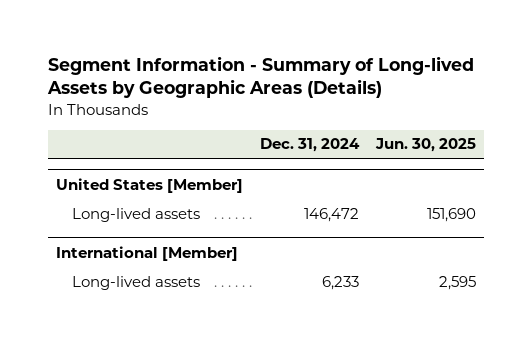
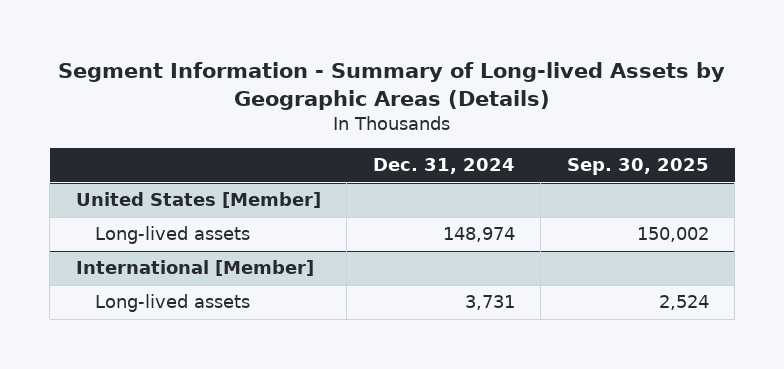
- | Dec. 31, 2024 | Jun. 30, 2025
+ | Dec. 31, 2024 | Sep. 30, 2025
@ United States [Member]
- Long-lived assets | 146,472 | 151,690
+ Long-lived assets | 148,974 | 150,002
@ International [Member]
- Long-lived assets | 6,233 | 2,595
+ Long-lived assets | 3,731 | 2,524

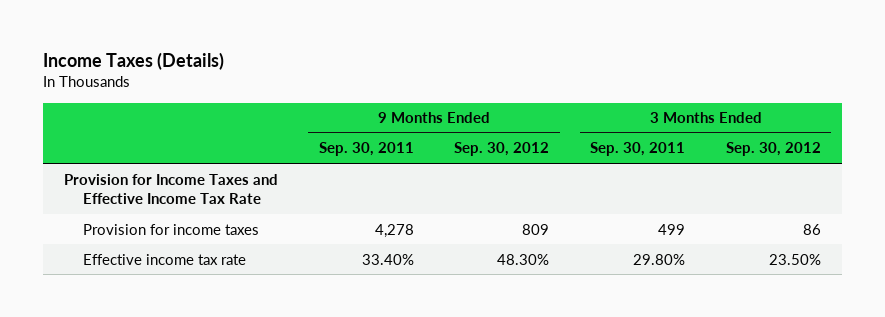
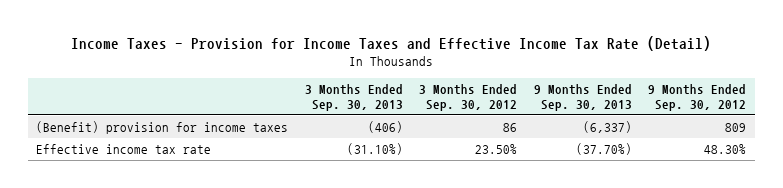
- Income Taxes (Details)
+ Income Taxes - Provision for Income Taxes and Effective Income Tax Rate (Detail)
- | 9 Months Ended Sep. 30, 2011 | 9 Months Ended Sep. 30, 2012 | 3 Months Ended Sep. 30, 2011 | 3 Months Ended Sep. 30, 2012
+ | 3 Months Ended Sep. 30, 2013 | 3 Months Ended Sep. 30, 2012 | 9 Months Ended Sep. 30, 2013 | 9 Months Ended Sep. 30, 2012
- Provision for Income Taxes and Effective Income Tax Rate
- Provision for income taxes | 4,278 | 809 | 499 | 86
+ (Benefit) provision for income taxes | (406) | 86 | (6,337) | 809

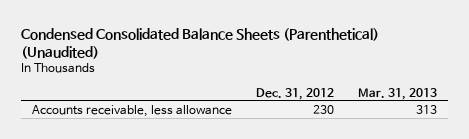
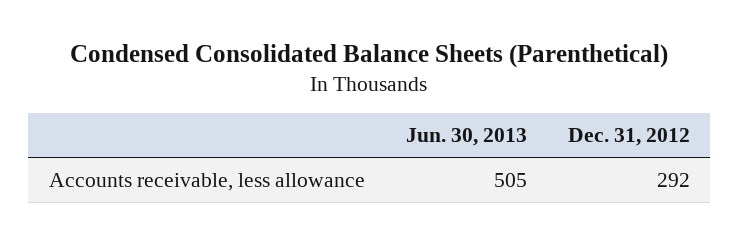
- Condensed Consolidated Balance Sheets (Parenthetical) (Unaudited)
+ Condensed Consolidated Balance Sheets (Parenthetical)
- | Dec. 31, 2012 | Mar. 31, 2013
+ | Jun. 30, 2013 | Dec. 31, 2012
- Accounts receivable, less allowance | 230 | 313
+ Accounts receivable, less allowance | 505 | 292

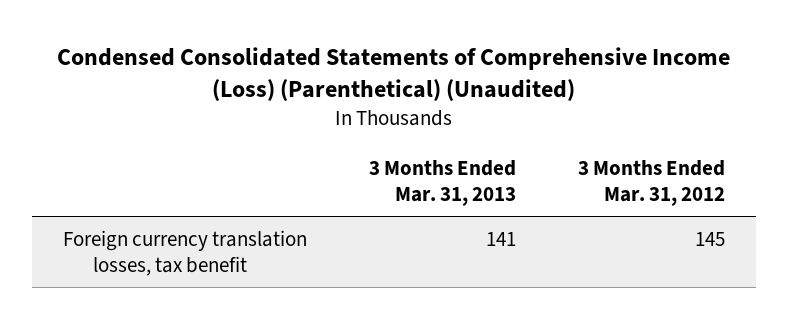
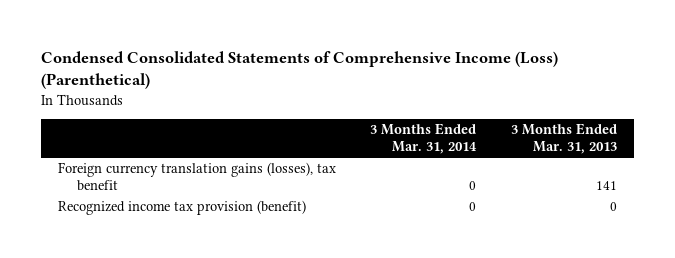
- Condensed Consolidated Statements of Comprehensive Income (Loss) (Parenthetical) (Unaudited)
+ Condensed Consolidated Statements of Comprehensive Income (Loss) (Parenthetical)
- | 3 Months Ended Mar. 31, 2013 | 3 Months Ended Mar. 31, 2012
+ | 3 Months Ended Mar. 31, 2014 | 3 Months Ended Mar. 31, 2013
- Foreign currency translation losses, tax benefit | 141 | 145
+ Foreign currency translation gains (losses), tax benefit | 0 | 141
+ Recognized income tax provision (benefit) | 0 | 0

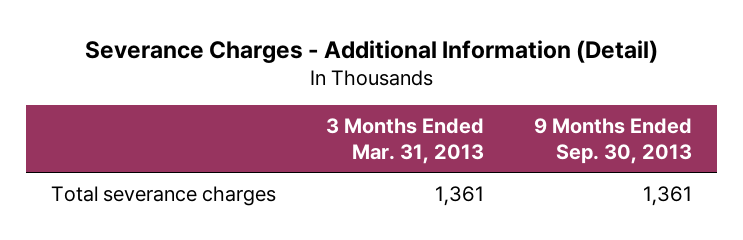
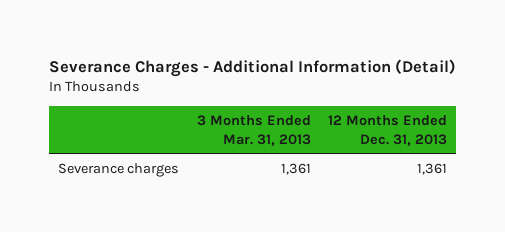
- | 3 Months Ended Mar. 31, 2013 | 9 Months Ended Sep. 30, 2013
+ | 3 Months Ended Mar. 31, 2013 | 12 Months Ended Dec. 31, 2013
- Total severance charges | 1,361 | 1,361
+ Severance charges | 1,361 | 1,361

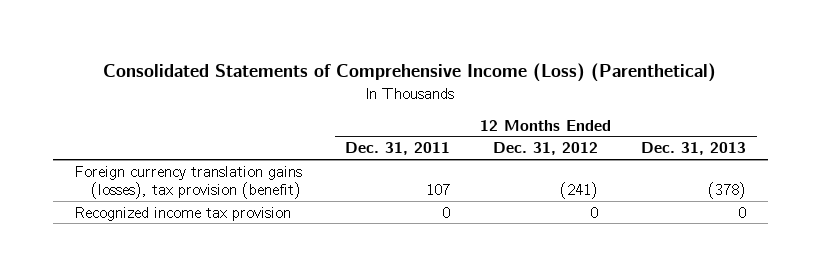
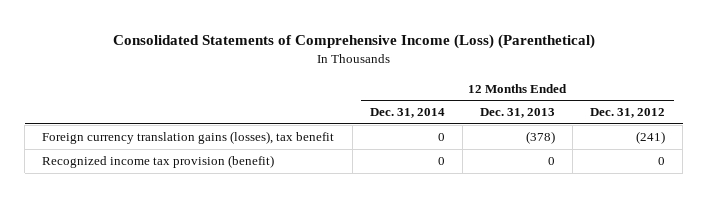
- | 12 Months Ended Dec. 31, 2011 | 12 Months Ended Dec. 31, 2012 | 12 Months Ended Dec. 31, 2013
+ | 12 Months Ended Dec. 31, 2014 | 12 Months Ended Dec. 31, 2013 | 12 Months Ended Dec. 31, 2012
- Foreign currency translation gains (losses), tax provision (benefit) | 107 | (241) | (378)
- Recognized income tax provision | 0 | 0 | 0
+ Foreign currency translation gains (losses), tax benefit | 0 | (378) | (241)
+ Recognized income tax provision (benefit) | 0 | 0 | 0

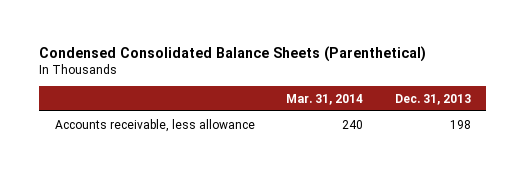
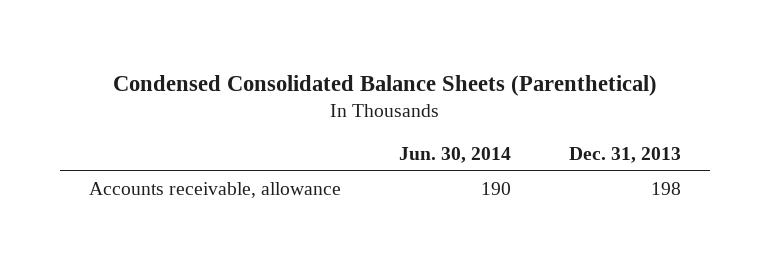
- | Mar. 31, 2014 | Dec. 31, 2013
+ | Jun. 30, 2014 | Dec. 31, 2013
- Accounts receivable, less allowance | 240 | 198
+ Accounts receivable, allowance | 190 | 198

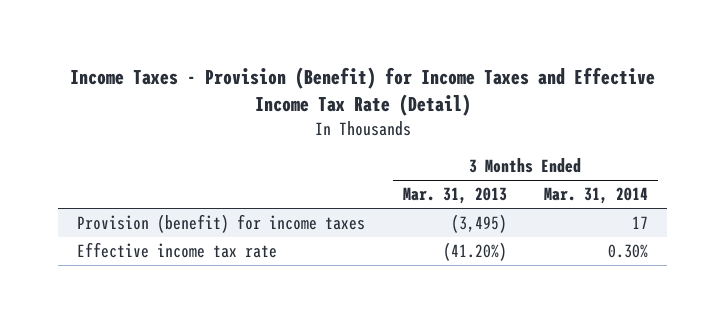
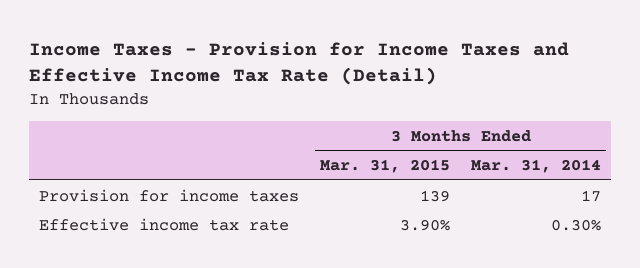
- Income Taxes - Provision (Benefit) for Income Taxes and Effective Income Tax Rate (Detail)
+ Income Taxes - Provision for Income Taxes and Effective Income Tax Rate (Detail)
- | 3 Months Ended Mar. 31, 2013 | 3 Months Ended Mar. 31, 2014
+ | 3 Months Ended Mar. 31, 2015 | 3 Months Ended Mar. 31, 2014
- Provision (benefit) for income taxes | (3,495) | 17
+ Provision for income taxes | 139 | 17

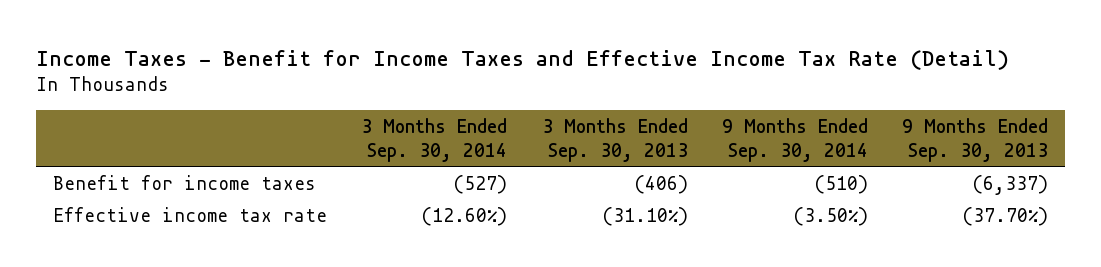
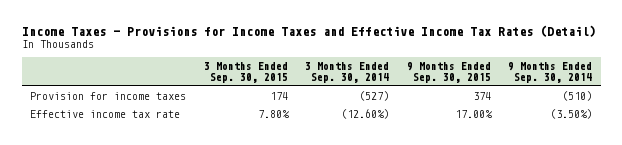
- Income Taxes - Benefit for Income Taxes and Effective Income Tax Rate (Detail)
+ Income Taxes - Provisions for Income Taxes and Effective Income Tax Rates (Detail)
- | 3 Months Ended Sep. 30, 2014 | 3 Months Ended Sep. 30, 2013 | 9 Months Ended Sep. 30, 2014 | 9 Months Ended Sep. 30, 2013
+ | 3 Months Ended Sep. 30, 2015 | 3 Months Ended Sep. 30, 2014 | 9 Months Ended Sep. 30, 2015 | 9 Months Ended Sep. 30, 2014
- Benefit for income taxes | (527) | (406) | (510) | (6,337)
+ Provision for income taxes | 174 | (527) | 374 | (510)

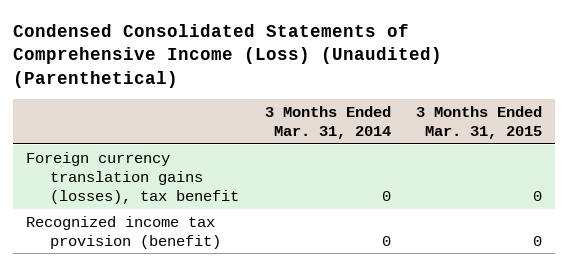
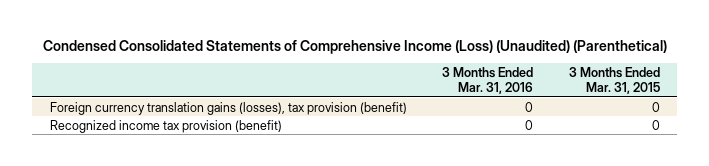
- | 3 Months Ended Mar. 31, 2014 | 3 Months Ended Mar. 31, 2015
+ | 3 Months Ended Mar. 31, 2016 | 3 Months Ended Mar. 31, 2015
- Foreign currency translation gains (losses), tax benefit | 0 | 0
+ Foreign currency translation gains (losses), tax provision (benefit) | 0 | 0

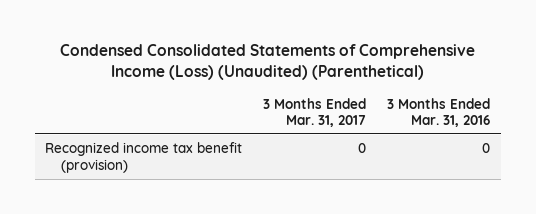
- | 3 Months Ended Mar. 31, 2016 | 3 Months Ended Mar. 31, 2015
+ | 3 Months Ended Mar. 31, 2017 | 3 Months Ended Mar. 31, 2016
- Foreign currency translation gains (losses), tax provision (benefit) | 0 | 0
- Recognized income tax provision (benefit) | 0 | 0
+ Recognized income tax benefit (provision) | 0 | 0

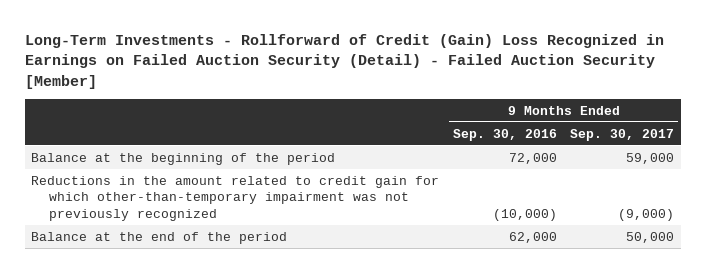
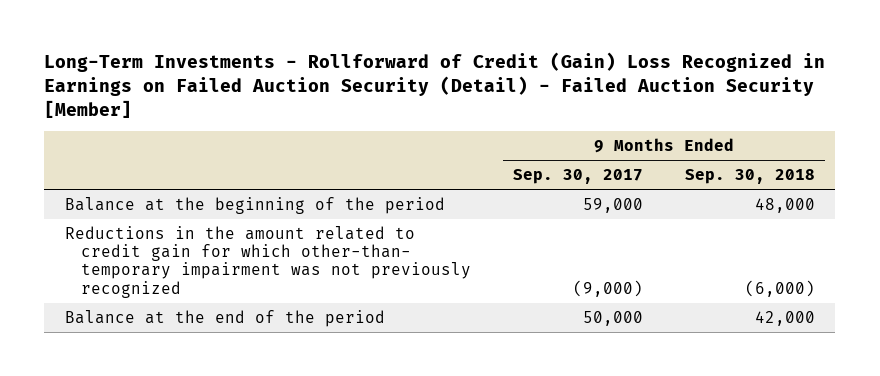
- | 9 Months Ended Sep. 30, 2016 | 9 Months Ended Sep. 30, 2017
+ | 9 Months Ended Sep. 30, 2017 | 9 Months Ended Sep. 30, 2018
- Reductions in the amount related to credit gain for which other-than-temporary impairment was not previously recognized | (10,000) | (9,000)
+ Reductions in the amount related to credit gain for which other-than- temporary impairment was not previously recognized | (9,000) | (6,000)

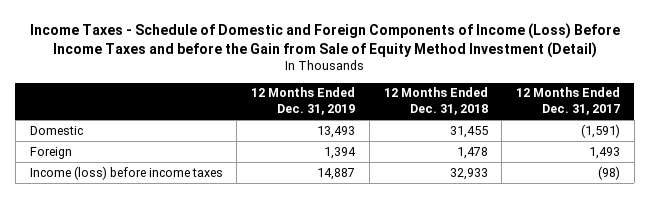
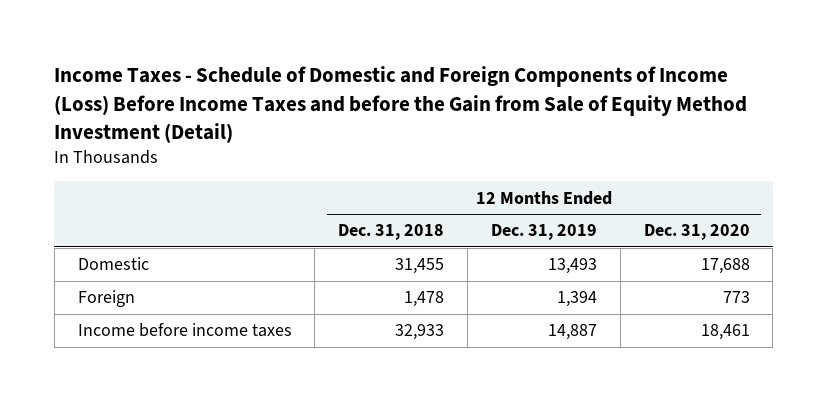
- | 12 Months Ended Dec. 31, 2019 | 12 Months Ended Dec. 31, 2018 | 12 Months Ended Dec. 31, 2017
+ | 12 Months Ended Dec. 31, 2018 | 12 Months Ended Dec. 31, 2019 | 12 Months Ended Dec. 31, 2020
- Income (loss) before income taxes | 14,887 | 32,933 | (98)
+ Income before income taxes | 32,933 | 14,887 | 18,461

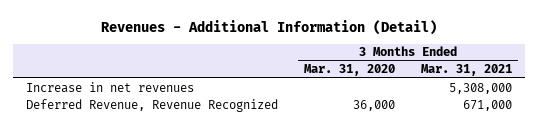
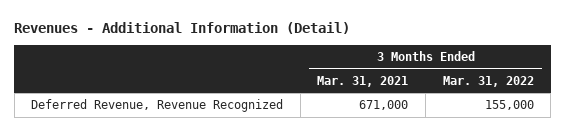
- | 3 Months Ended Mar. 31, 2020 | 3 Months Ended Mar. 31, 2021
+ | 3 Months Ended Mar. 31, 2021 | 3 Months Ended Mar. 31, 2022
- Increase in net revenues | | 5,308,000

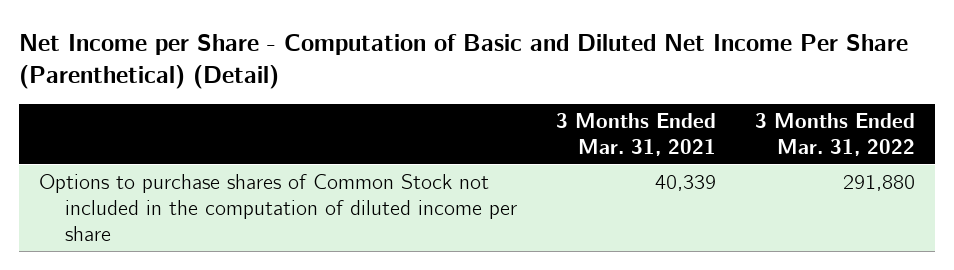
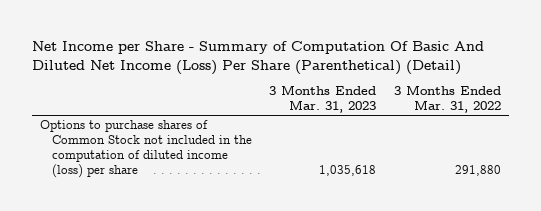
- Net Income per Share - Computation of Basic and Diluted Net Income Per Share (Parenthetical) (Detail)
+ Net Income per Share - Summary of Computation Of Basic And Diluted Net Income (Loss) Per Share (Parenthetical) (Detail)
- | 3 Months Ended Mar. 31, 2021 | 3 Months Ended Mar. 31, 2022
+ | 3 Months Ended Mar. 31, 2023 | 3 Months Ended Mar. 31, 2022
- Options to purchase shares of Common Stock not included in the computation of diluted income per share | 40,339 | 291,880
+ Options to purchase shares of Common Stock not included in the computation of diluted income (loss) per share | 1,035,618 | 291,880

